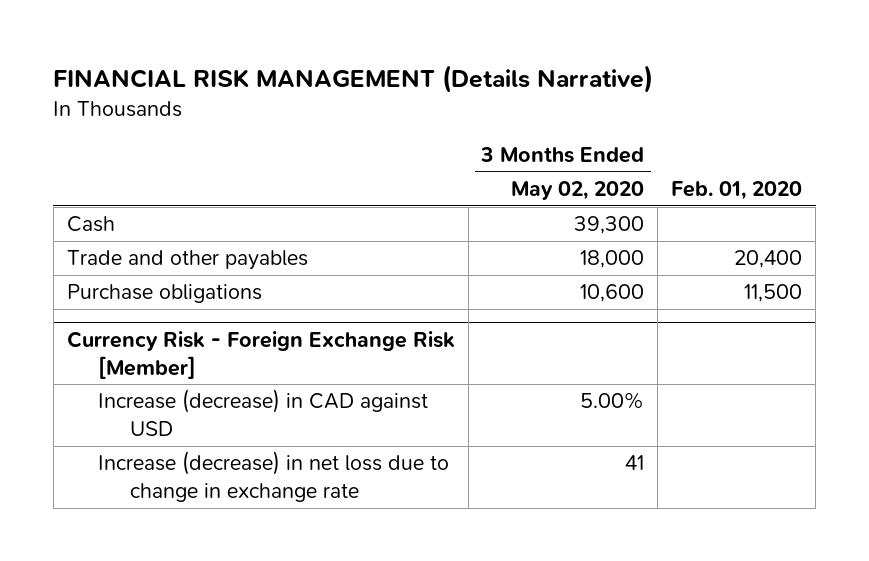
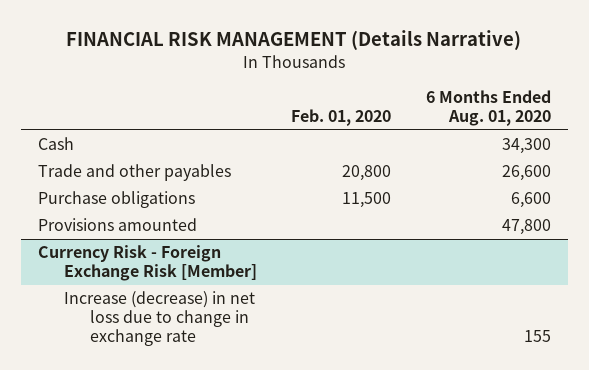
- | 3 Months Ended May 02, 2020 | Feb. 01, 2020
+ | Feb. 01, 2020 | 6 Months Ended Aug. 01, 2020
- Trade and other payables | 18,000 | 20,400
+ Trade and other payables | 20,800 | 26,600
+ Provisions amounted | | 47,800
@ Currency Risk - Foreign Exchange Risk [Member]
- Increase (decrease) in CAD against USD | 5.00% |

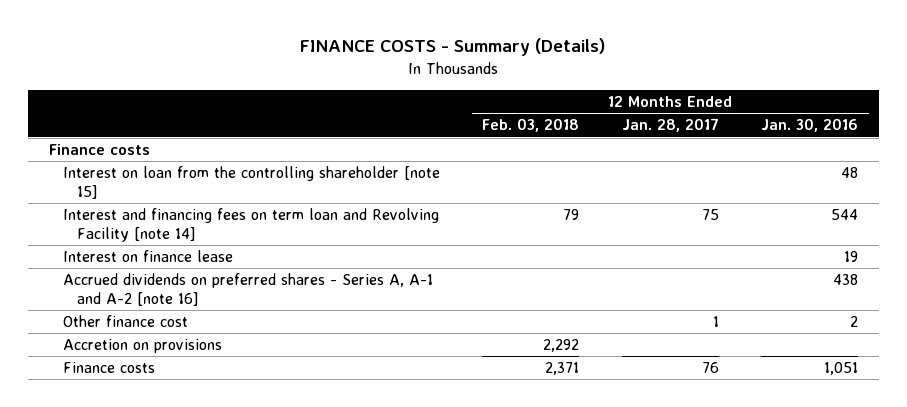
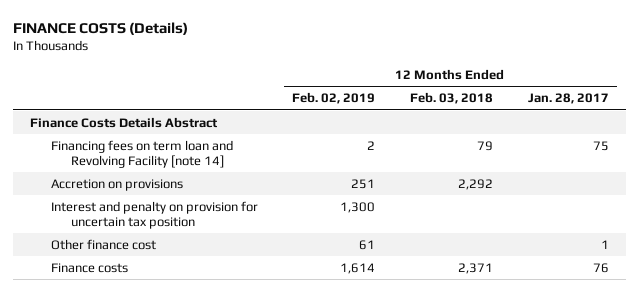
- FINANCE COSTS - Summary (Details)
+ FINANCE COSTS (Details)
- | 12 Months Ended Feb. 03, 2018 | 12 Months Ended Jan. 28, 2017 | 12 Months Ended Jan. 30, 2016
+ | 12 Months Ended Feb. 02, 2019 | 12 Months Ended Feb. 03, 2018 | 12 Months Ended Jan. 28, 2017
- Finance costs
- Interest on loan from the controlling shareholder [note 15] | | | 48
- Interest and financing fees on term loan and Revolving Facility [note 14] | 79 | 75 | 544
- Interest on finance lease | | | 19
- Accrued dividends on preferred shares - Series A, A-1 and A-2 [note 16] | | | 438
+ Finance Costs Details Abstract
+ Financing fees on term loan and Revolving Facility [note 14] | 2 | 79 | 75
+ Interest and penalty on provision for uncertain tax position | 1,300 | |
moved down: Other finance cost | 61 | | 1

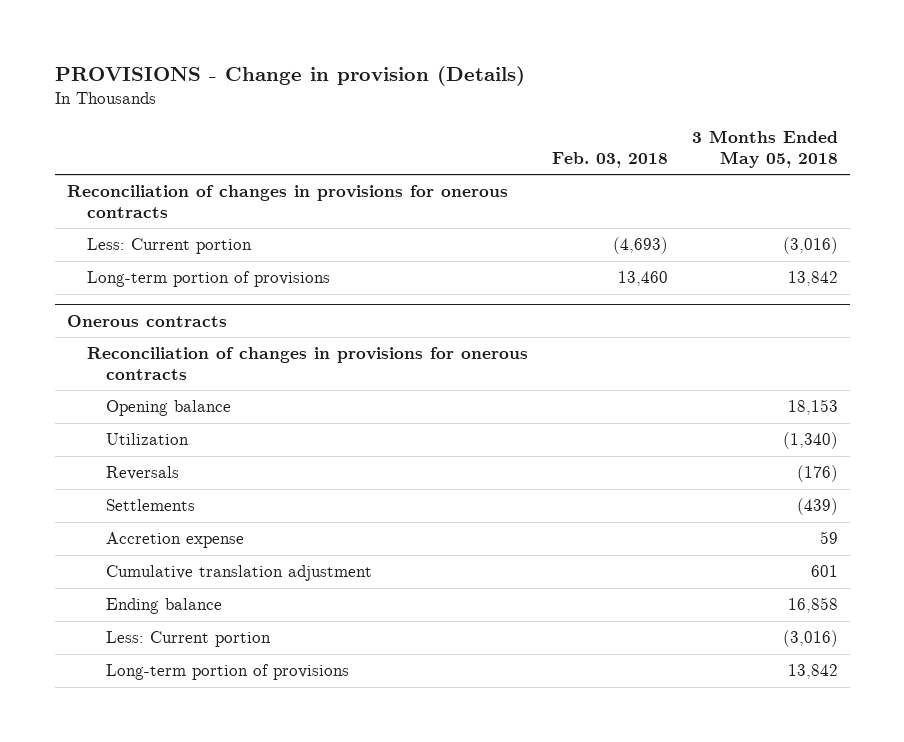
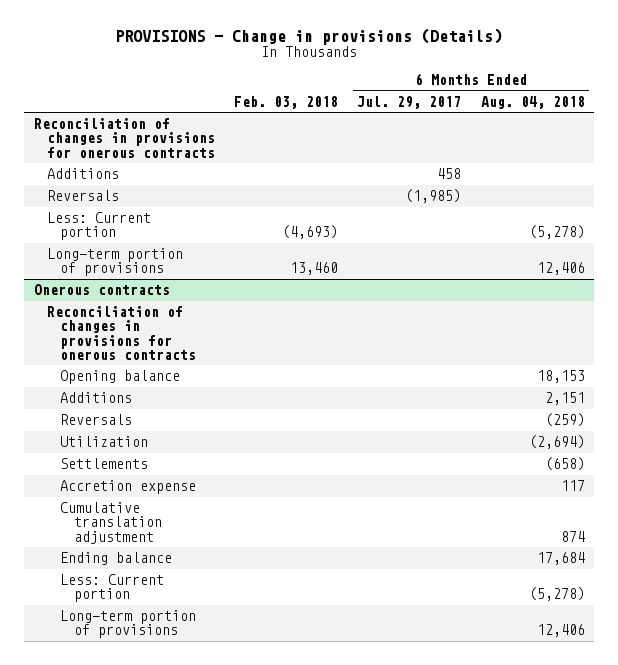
- PROVISIONS - Change in provision (Details)
+ PROVISIONS - Change in provisions (Details)
- | Feb. 03, 2018 | 3 Months Ended May 05, 2018
+ | Feb. 03, 2018 | 6 Months Ended Jul. 29, 2017 | 6 Months Ended Aug. 04, 2018
+ Additions | | 458 |
+ Reversals | | (1,985) |
@ Onerous contracts
+ Additions | | | 2,151
moved down: Utilization | | | (2,694)

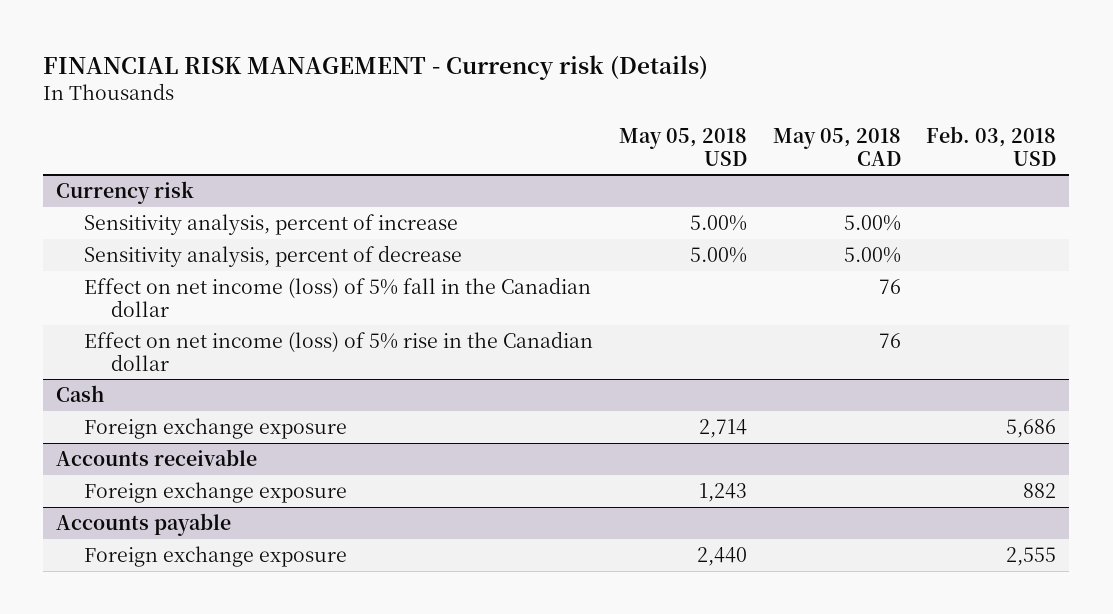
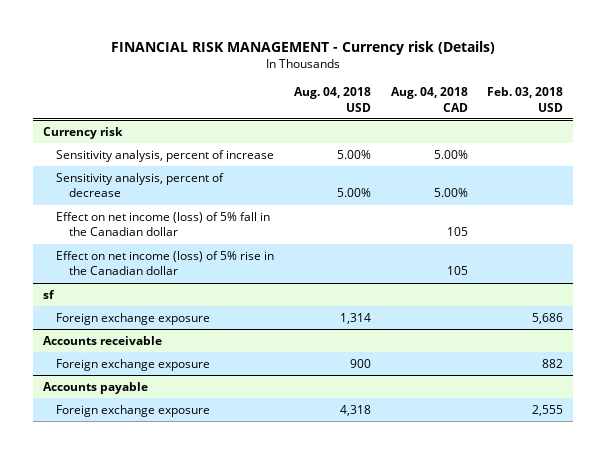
- | May 05, 2018 USD | May 05, 2018 CAD | Feb. 03, 2018 USD
+ | Aug. 04, 2018 USD | Aug. 04, 2018 CAD | Feb. 03, 2018 USD
- Cash
+ sf

